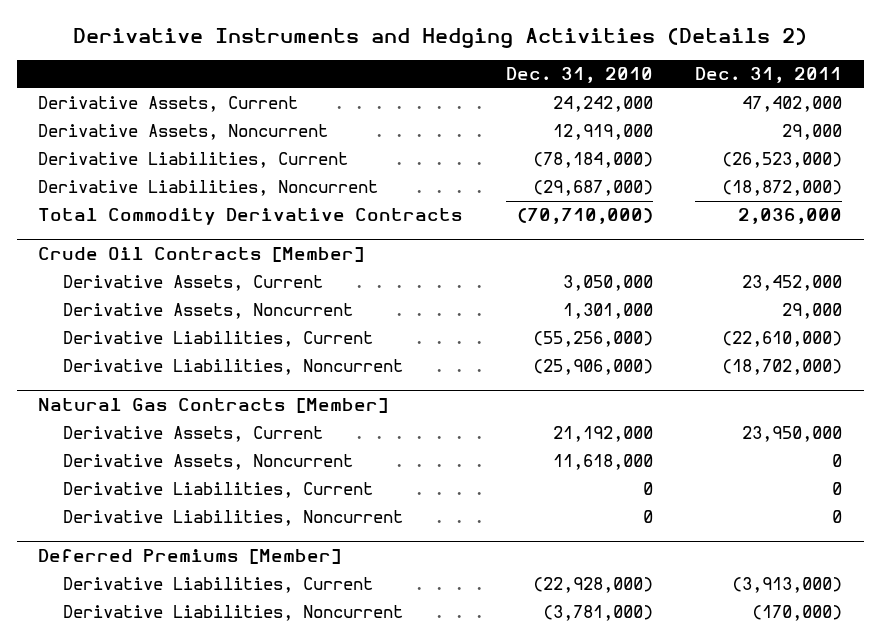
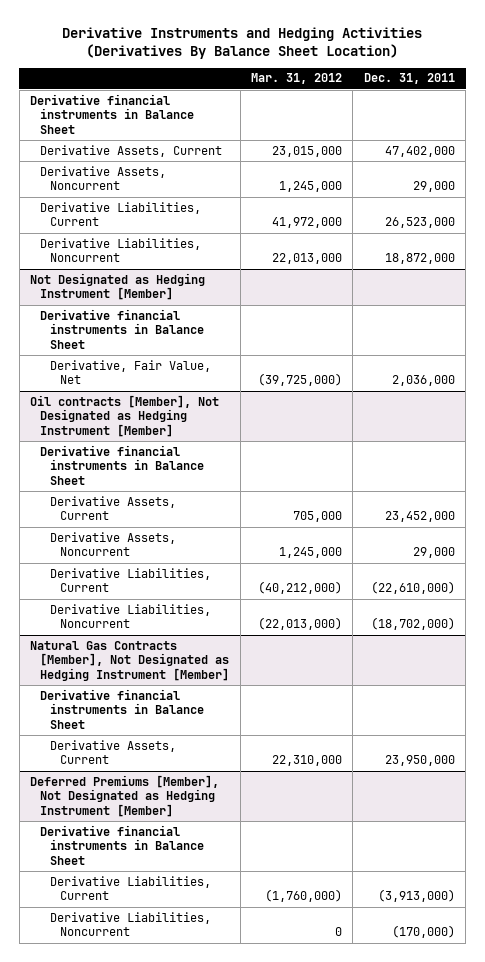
- Derivative Instruments and Hedging Activities (Details 2)
+ Derivative Instruments and Hedging Activities (Derivatives By Balance Sheet Location)
- | Dec. 31, 2010 | Dec. 31, 2011
+ | Mar. 31, 2012 | Dec. 31, 2011
+ Derivative financial instruments in Balance Sheet
- Derivative Liabilities, Current | (78,184,000) | (26,523,000)
- Derivative Liabilities, Noncurrent | (29,687,000) | (18,872,000)
- Total Commodity Derivative Contracts | (70,710,000) | 2,036,000
- Crude Oil Contracts [Member]
+ Derivative Liabilities, Current | 41,972,000 | 26,523,000
+ Derivative Liabilities, Noncurrent | 22,013,000 | 18,872,000
+ Not Designated as Hedging Instrument [Member]
+ Derivative financial instruments in Balance Sheet
+ Derivative, Fair Value, Net | (39,725,000) | 2,036,000
+ Oil contracts [Member], Not Designated as Hedging Instrument [Member]
+ Derivative financial instruments in Balance Sheet
- Natural Gas Contracts [Member]
+ Natural Gas Contracts [Member], Not Designated as Hedging Instrument [Member]
+ Derivative financial instruments in Balance Sheet
- Derivative Assets, Noncurrent | 11,618,000 | 0
- Derivative Liabilities, Current | 0 | 0
- Derivative Liabilities, Noncurrent | 0 | 0
- Deferred Premiums [Member]
+ Deferred Premiums [Member], Not Designated as Hedging Instrument [Member]
+ Derivative financial instruments in Balance Sheet

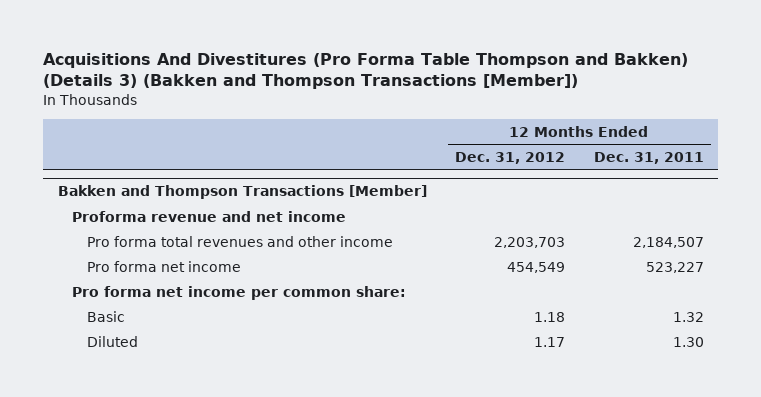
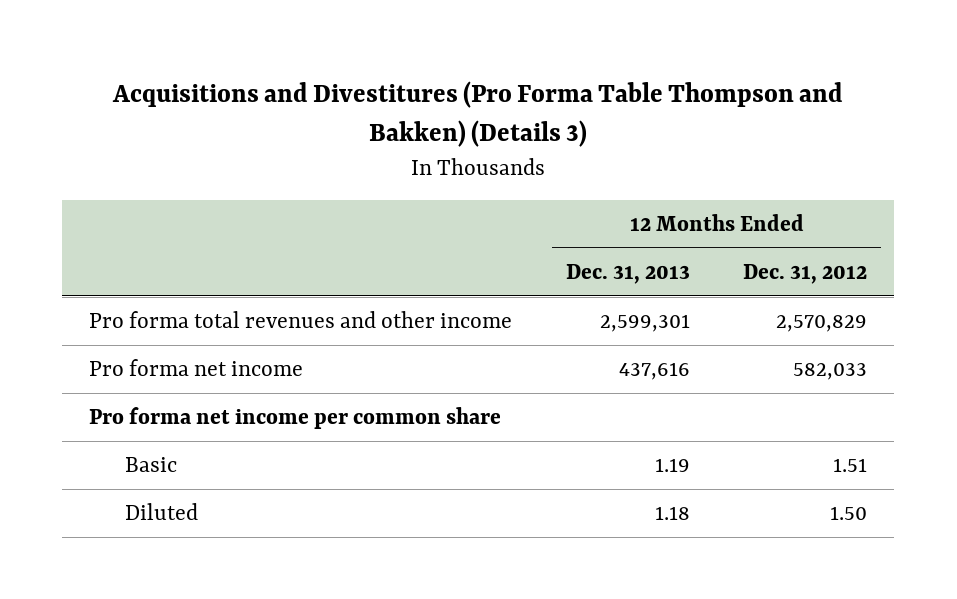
- Acquisitions And Divestitures (Pro Forma Table Thompson and Bakken) (Details 3) (Bakken and Thompson Transactions [Member])
+ Acquisitions and Divestitures (Pro Forma Table Thompson and Bakken) (Details 3)
- | 12 Months Ended Dec. 31, 2012 | 12 Months Ended Dec. 31, 2011
+ | 12 Months Ended Dec. 31, 2013 | 12 Months Ended Dec. 31, 2012
- Bakken and Thompson Transactions [Member]
- Proforma revenue and net income
- Pro forma total revenues and other income | 2,203,703 | 2,184,507
- Pro forma net income | 454,549 | 523,227
- Pro forma net income per common share:
- Basic | 1.18 | 1.32
- Diluted | 1.17 | 1.30
+ Pro forma total revenues and other income | 2,599,301 | 2,570,829
+ Pro forma net income | 437,616 | 582,033
+ Pro forma net income per common share
+ Basic | 1.19 | 1.51
+ Diluted | 1.18 | 1.50

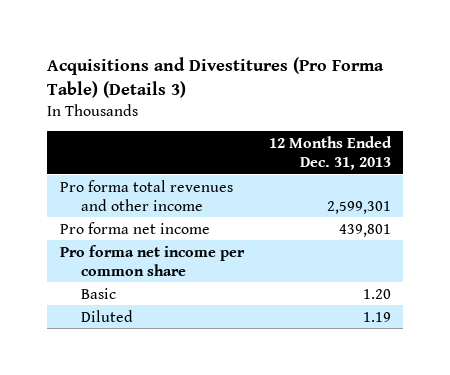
- Acquisitions and Divestitures (Pro Forma Table Thompson and Bakken) (Details 3)
+ Acquisitions and Divestitures (Pro Forma Table) (Details 3)
- | 12 Months Ended Dec. 31, 2013 | 12 Months Ended Dec. 31, 2012
+ | 12 Months Ended Dec. 31, 2013
- Pro forma net income | 437,616 | 582,033
+ Pro forma net income | 439,801
- Basic | 1.19 | 1.51
- Diluted | 1.18 | 1.50
+ Basic | 1.20
+ Diluted | 1.19

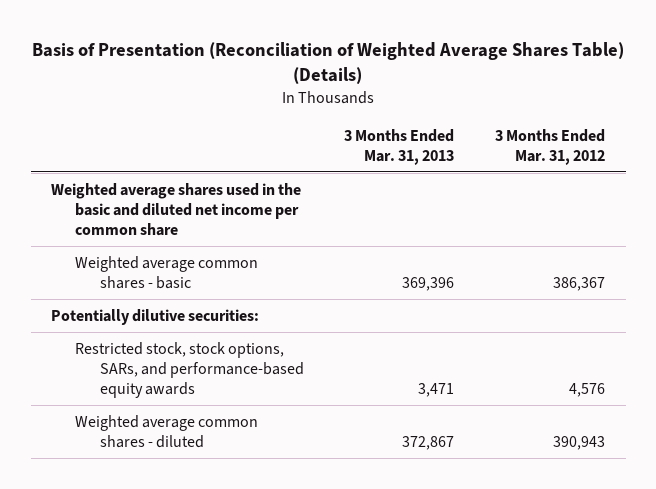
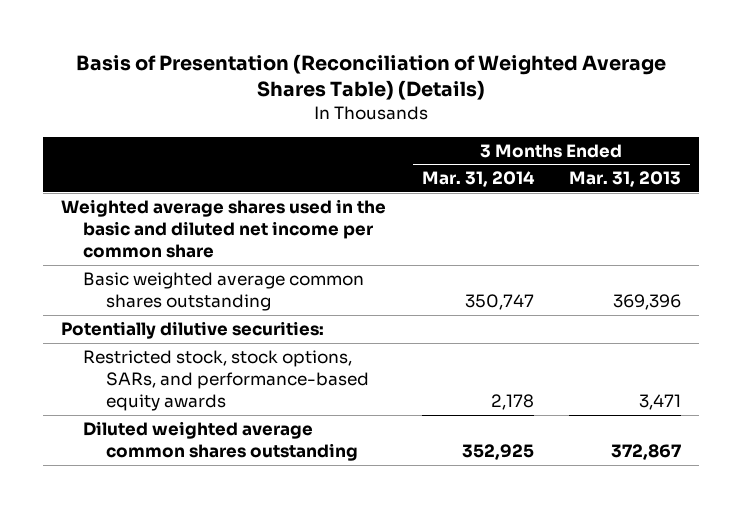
- | 3 Months Ended Mar. 31, 2013 | 3 Months Ended Mar. 31, 2012
+ | 3 Months Ended Mar. 31, 2014 | 3 Months Ended Mar. 31, 2013
- Weighted average common shares - basic | 369,396 | 386,367
+ Basic weighted average common shares outstanding | 350,747 | 369,396
- Weighted average common shares - diluted | 372,867 | 390,943
+ Diluted weighted average common shares outstanding | 352,925 | 372,867

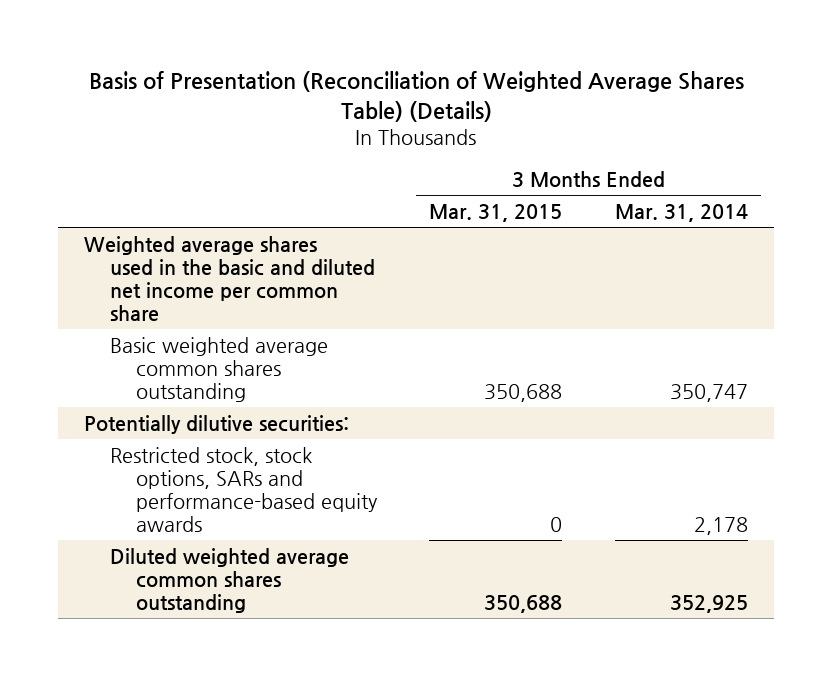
- | 3 Months Ended Mar. 31, 2014 | 3 Months Ended Mar. 31, 2013
+ | 3 Months Ended Mar. 31, 2015 | 3 Months Ended Mar. 31, 2014
- Restricted stock, stock options, SARs, and performance-based equity awards | 2,178 | 3,471
+ Restricted stock, stock options, SARs and performance-based equity awards | 0 | 2,178

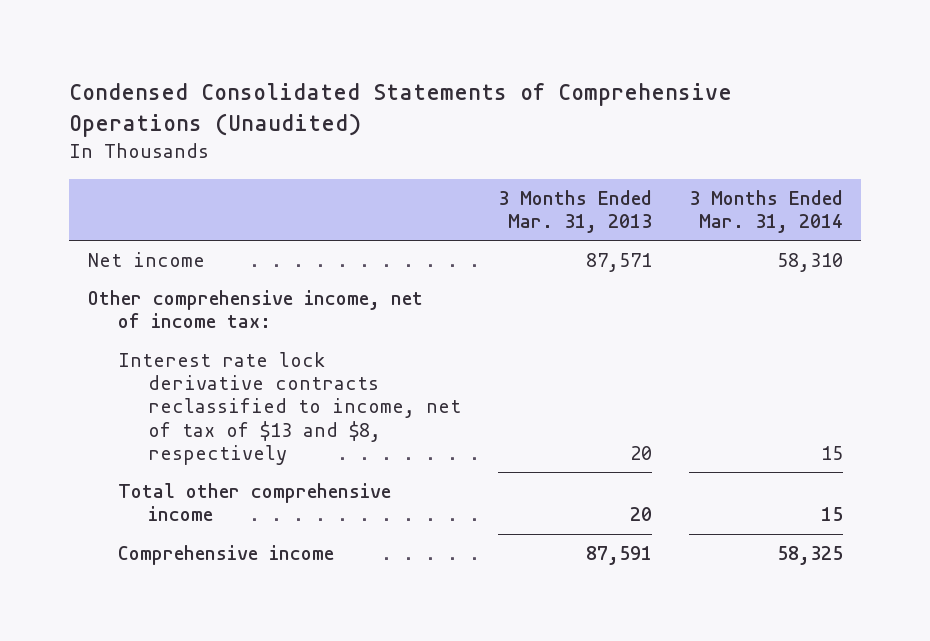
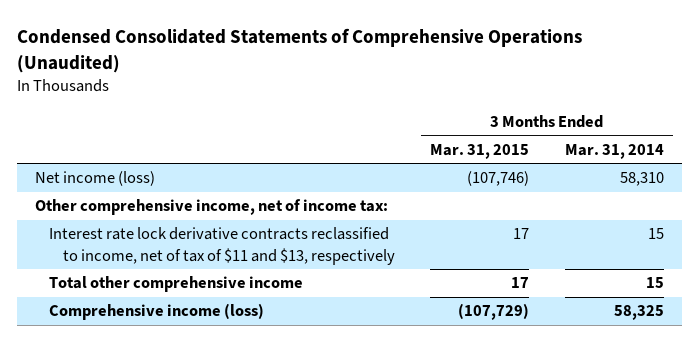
- | 3 Months Ended Mar. 31, 2013 | 3 Months Ended Mar. 31, 2014
+ | 3 Months Ended Mar. 31, 2015 | 3 Months Ended Mar. 31, 2014
- Net income | 87,571 | 58,310
+ Net income (loss) | (107,746) | 58,310
- Interest rate lock derivative contracts reclassified to income, net of tax of $13 and $8, respectively | 20 | 15
+ Interest rate lock derivative contracts reclassified to income, net of tax of $11 and $13, respectively | 17 | 15
- Comprehensive income | 87,591 | 58,325
+ Comprehensive income (loss) | (107,729) | 58,325

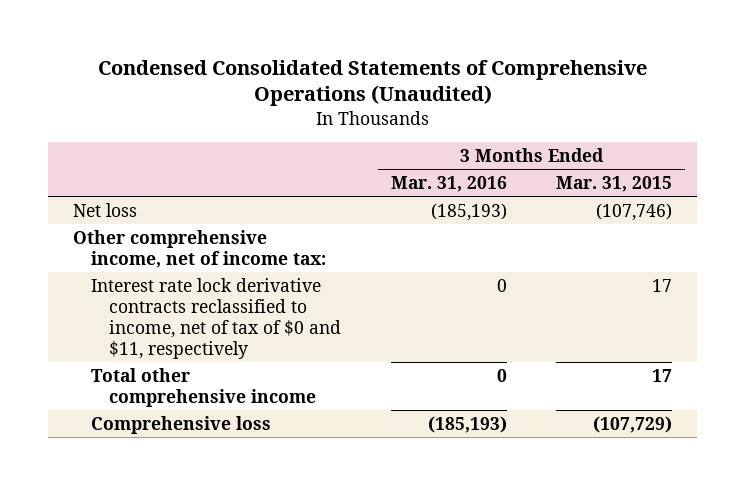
- | 3 Months Ended Mar. 31, 2015 | 3 Months Ended Mar. 31, 2014
+ | 3 Months Ended Mar. 31, 2016 | 3 Months Ended Mar. 31, 2015
- Net income (loss) | (107,746) | 58,310
+ Net loss | (185,193) | (107,746)
- Interest rate lock derivative contracts reclassified to income, net of tax of $11 and $13, respectively | 17 | 15
+ Interest rate lock derivative contracts reclassified to income, net of tax of $0 and $11, respectively | 0 | 17
- Comprehensive income (loss) | (107,729) | 58,325
+ Comprehensive loss | (185,193) | (107,729)

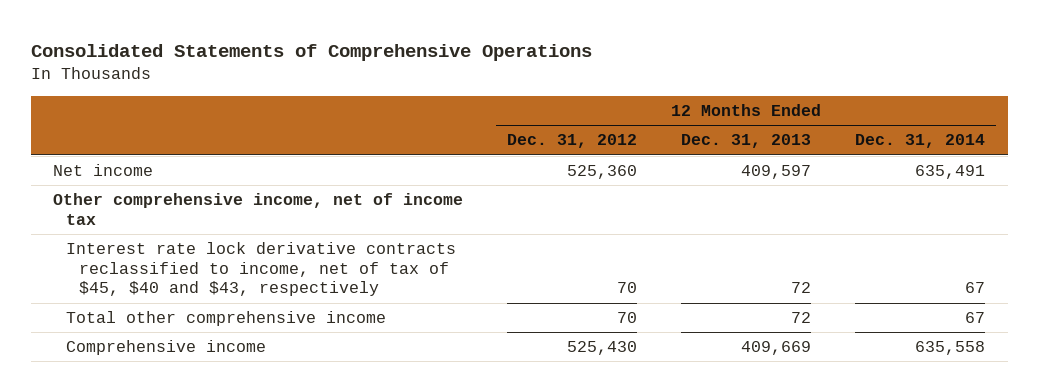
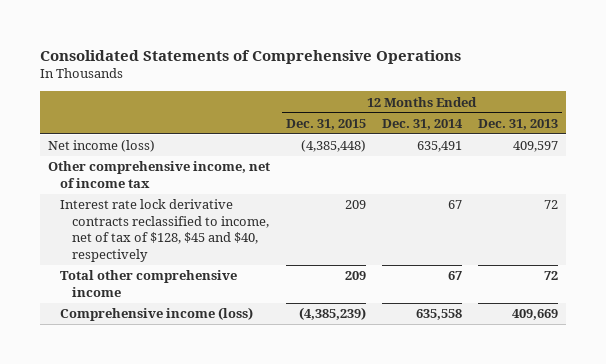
- | 12 Months Ended Dec. 31, 2012 | 12 Months Ended Dec. 31, 2013 | 12 Months Ended Dec. 31, 2014
+ | 12 Months Ended Dec. 31, 2015 | 12 Months Ended Dec. 31, 2014 | 12 Months Ended Dec. 31, 2013
- Net income | 525,360 | 409,597 | 635,491
+ Net income (loss) | (4,385,448) | 635,491 | 409,597
- Interest rate lock derivative contracts reclassified to income, net of tax of $45, $40 and $43, respectively | 70 | 72 | 67
+ Interest rate lock derivative contracts reclassified to income, net of tax of $128, $45 and $40, respectively | 209 | 67 | 72
- Comprehensive income | 525,430 | 409,669 | 635,558
+ Comprehensive income (loss) | (4,385,239) | 635,558 | 409,669

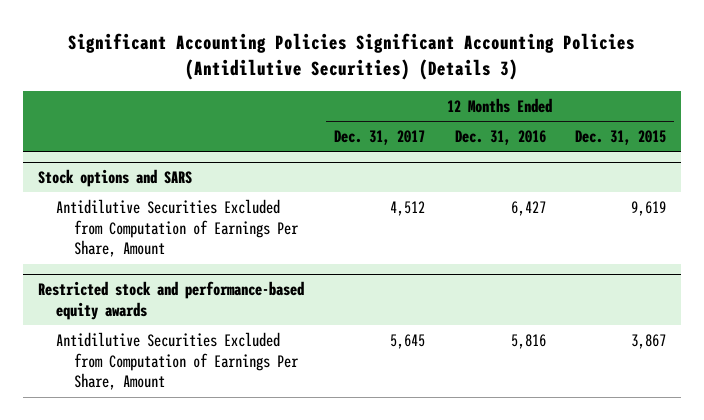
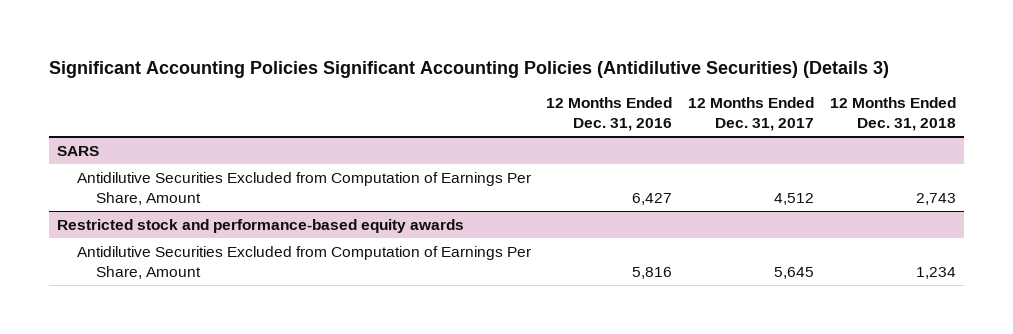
- | 12 Months Ended Dec. 31, 2017 | 12 Months Ended Dec. 31, 2016 | 12 Months Ended Dec. 31, 2015
+ | 12 Months Ended Dec. 31, 2016 | 12 Months Ended Dec. 31, 2017 | 12 Months Ended Dec. 31, 2018
- Stock options and SARS
+ SARS

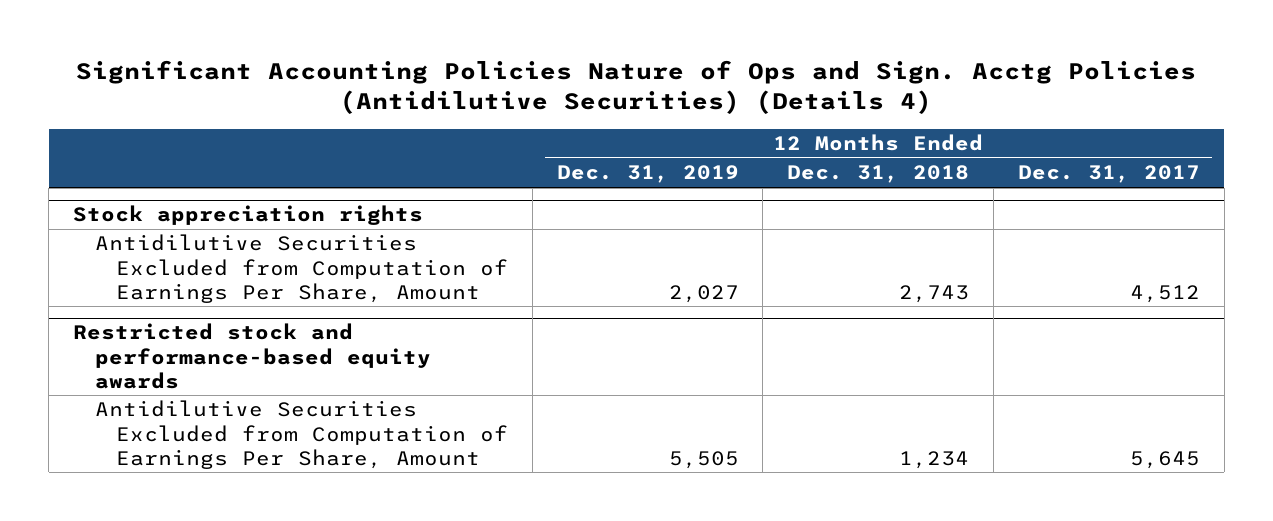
- Significant Accounting Policies Significant Accounting Policies (Antidilutive Securities) (Details 3)
+ Significant Accounting Policies Nature of Ops and Sign. Acctg Policies (Antidilutive Securities) (Details 4)
- | 12 Months Ended Dec. 31, 2016 | 12 Months Ended Dec. 31, 2017 | 12 Months Ended Dec. 31, 2018
+ | 12 Months Ended Dec. 31, 2019 | 12 Months Ended Dec. 31, 2018 | 12 Months Ended Dec. 31, 2017
- SARS
+ Stock appreciation rights

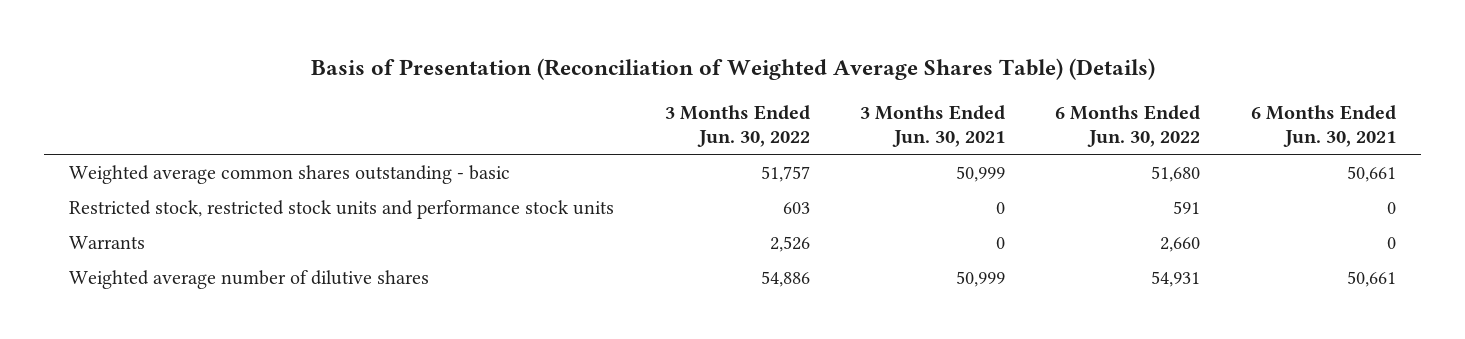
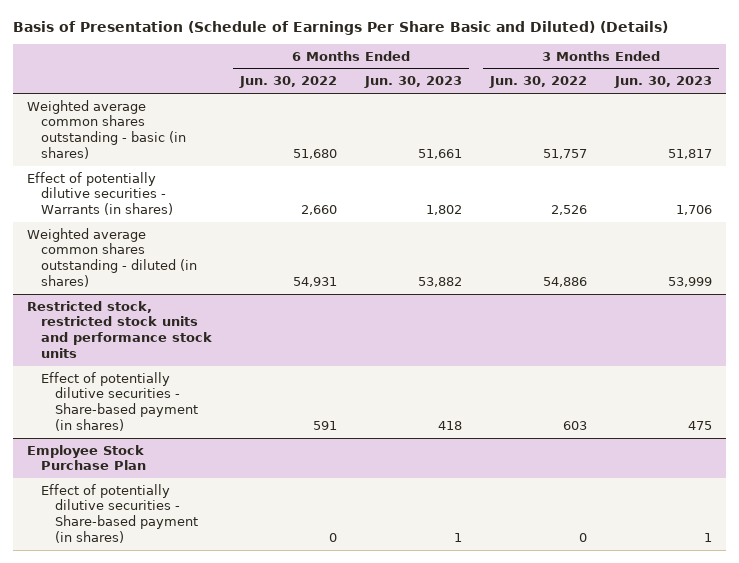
- Basis of Presentation (Reconciliation of Weighted Average Shares Table) (Details)
+ Basis of Presentation (Schedule of Earnings Per Share Basic and Diluted) (Details)
- | 3 Months Ended Jun. 30, 2022 | 3 Months Ended Jun. 30, 2021 | 6 Months Ended Jun. 30, 2022 | 6 Months Ended Jun. 30, 2021
+ | 6 Months Ended Jun. 30, 2022 | 6 Months Ended Jun. 30, 2023 | 3 Months Ended Jun. 30, 2022 | 3 Months Ended Jun. 30, 2023
- Weighted average common shares outstanding - basic | 51,757 | 50,999 | 51,680 | 50,661
- Restricted stock, restricted stock units and performance stock units | 603 | 0 | 591 | 0
- Warrants | 2,526 | 0 | 2,660 | 0
- Weighted average number of dilutive shares | 54,886 | 50,999 | 54,931 | 50,661
+ Weighted average common shares outstanding - basic (in shares) | 51,680 | 51,661 | 51,757 | 51,817
+ Effect of potentially dilutive securities - Warrants (in shares) | 2,660 | 1,802 | 2,526 | 1,706
+ Weighted average common shares outstanding - diluted (in shares) | 54,931 | 53,882 | 54,886 | 53,999
+ Restricted stock, restricted stock units and performance stock units
+ Effect of potentially dilutive securities - Share-based payment (in shares) | 591 | 418 | 603 | 475
+ Employee Stock Purchase Plan
+ Effect of potentially dilutive securities - Share-based payment (in shares) | 0 | 1 | 0 | 1

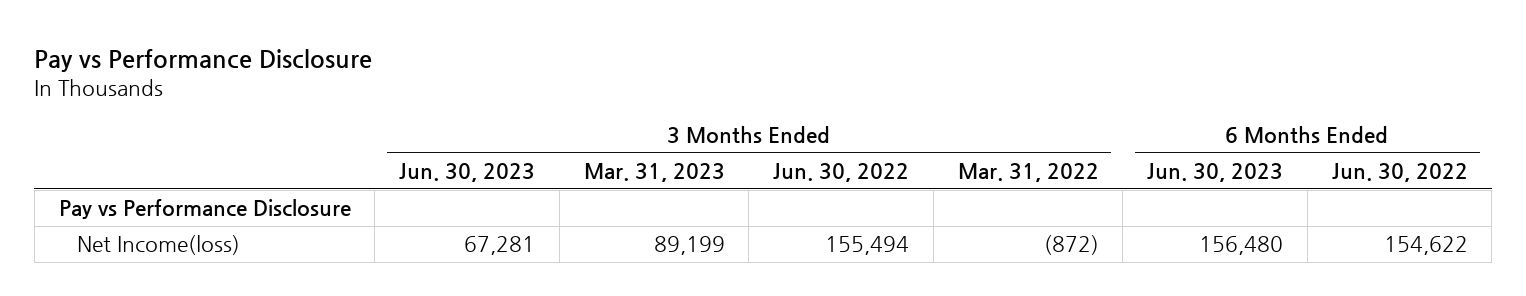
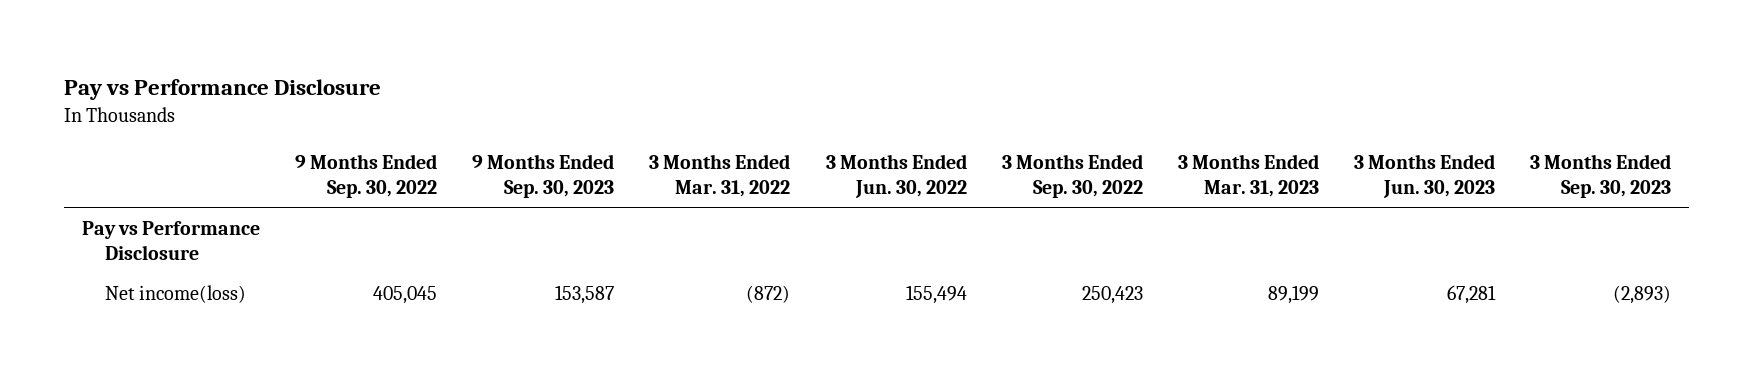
- | 3 Months Ended Jun. 30, 2023 | 3 Months Ended Mar. 31, 2023 | 3 Months Ended Jun. 30, 2022 | 3 Months Ended Mar. 31, 2022 | 6 Months Ended Jun. 30, 2023 | 6 Months Ended Jun. 30, 2022
+ | 9 Months Ended Sep. 30, 2022 | 9 Months Ended Sep. 30, 2023 | 3 Months Ended Mar. 31, 2022 | 3 Months Ended Jun. 30, 2022 | 3 Months Ended Sep. 30, 2022 | 3 Months Ended Mar. 31, 2023 | 3 Months Ended Jun. 30, 2023 | 3 Months Ended Sep. 30, 2023
- Net Income(loss) | 67,281 | 89,199 | 155,494 | (872) | 156,480 | 154,622
+ Net income(loss) | 405,045 | 153,587 | (872) | 155,494 | 250,423 | 89,199 | 67,281 | (2,893)

